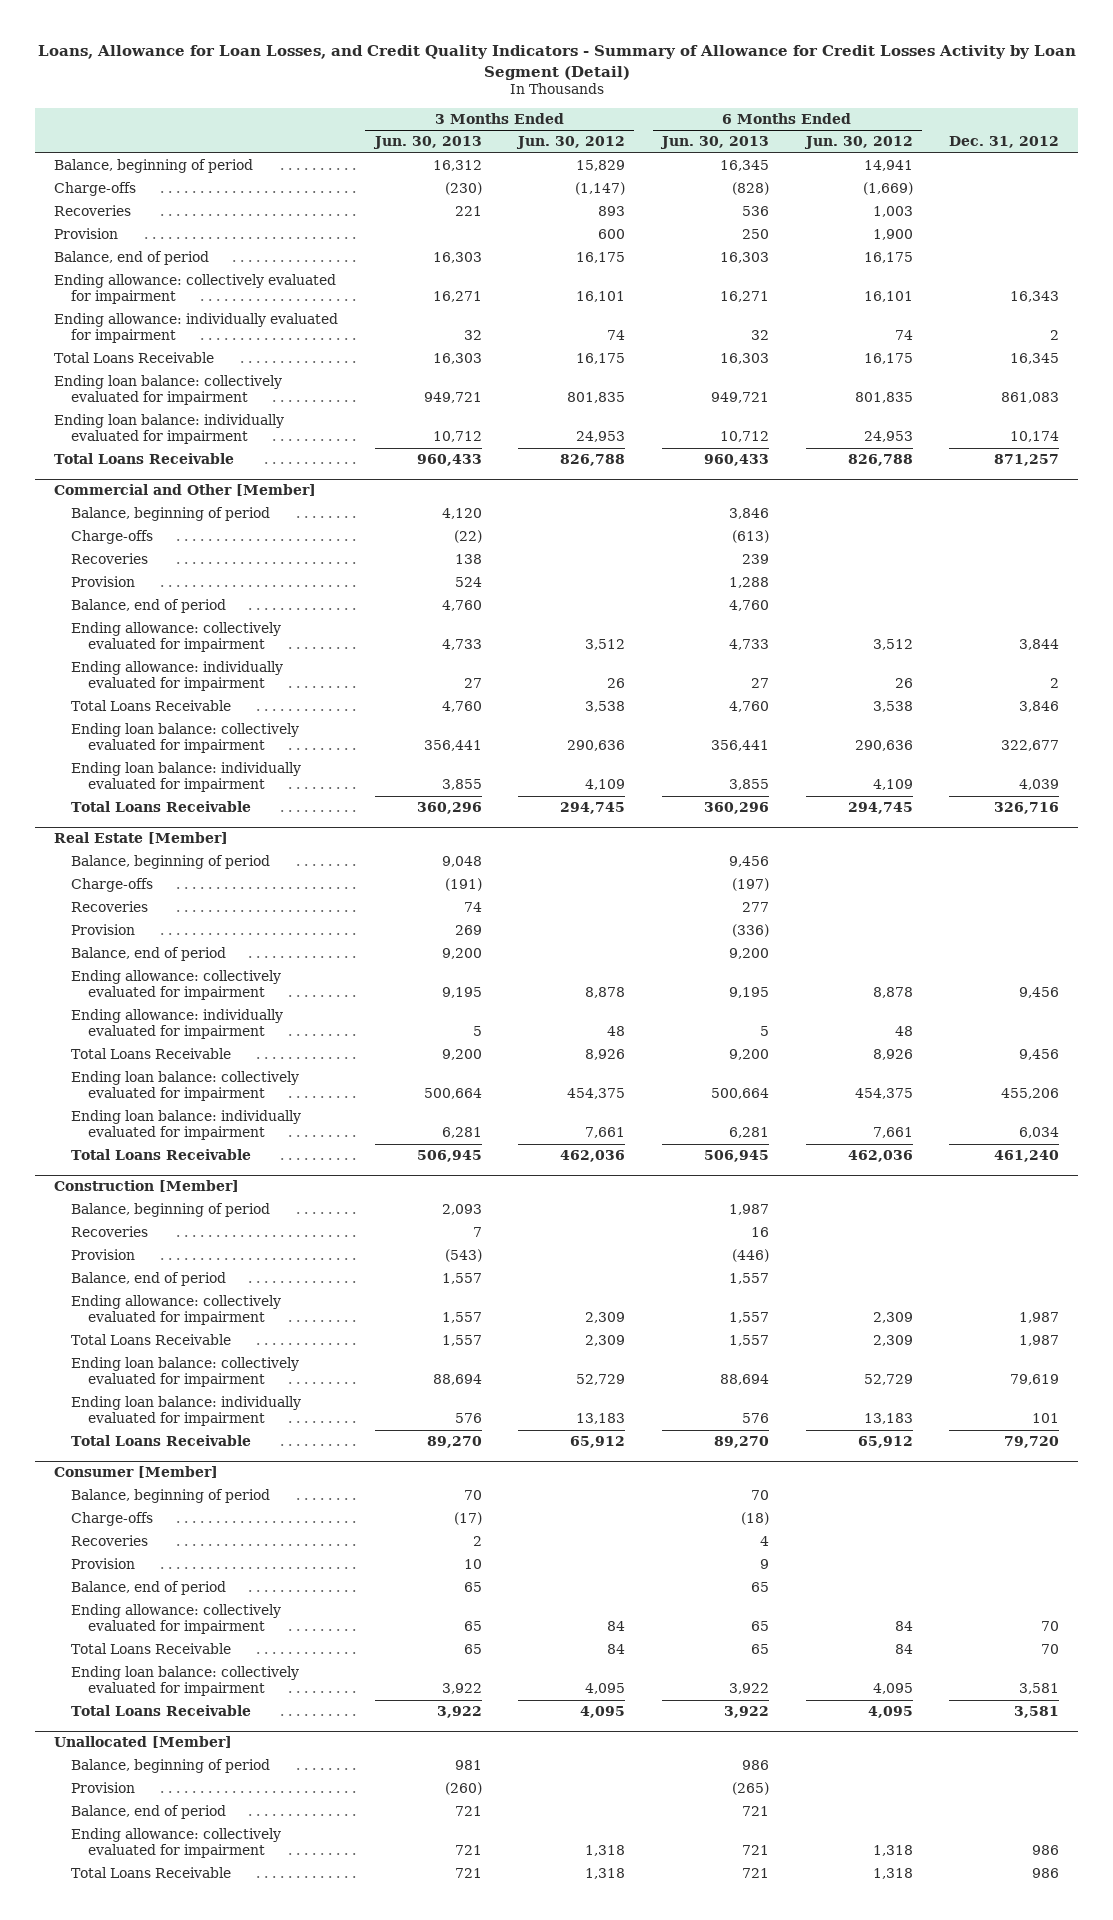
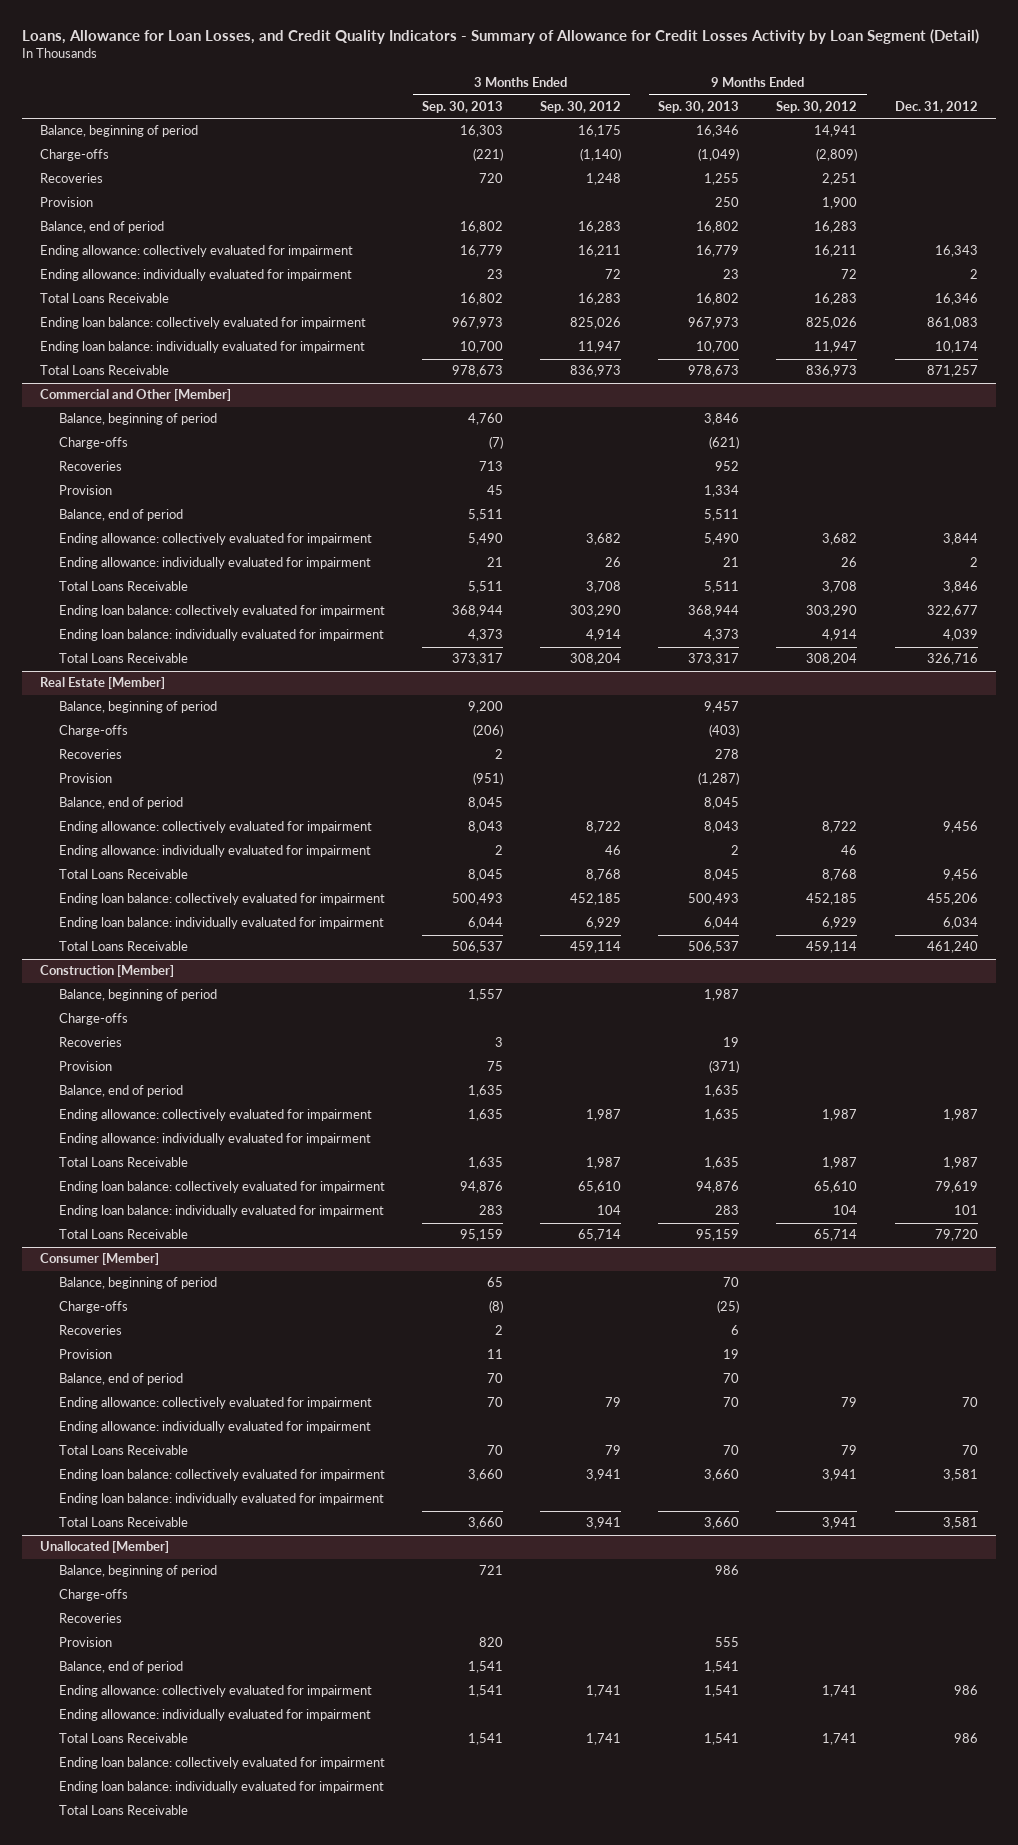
- | 3 Months Ended Jun. 30, 2013 | 3 Months Ended Jun. 30, 2012 | 6 Months Ended Jun. 30, 2013 | 6 Months Ended Jun. 30, 2012 | Dec. 31, 2012
+ | 3 Months Ended Sep. 30, 2013 | 3 Months Ended Sep. 30, 2012 | 9 Months Ended Sep. 30, 2013 | 9 Months Ended Sep. 30, 2012 | Dec. 31, 2012
- Total Loans Receivable | 16,303 | 16,175 | 16,303 | 16,175 | 16,345
+ Total Loans Receivable | 16,802 | 16,283 | 16,802 | 16,283 | 16,346
@ Construction [Member]
+ Charge-offs
+ Ending allowance: individually evaluated for impairment
@ Consumer [Member]
+ Ending allowance: individually evaluated for impairment
+ Ending loan balance: individually evaluated for impairment
@ Unallocated [Member]
+ Charge-offs
+ Recoveries
+ Ending allowance: individually evaluated for impairment
+ Ending loan balance: collectively evaluated for impairment
+ Ending loan balance: individually evaluated for impairment
+ Total Loans Receivable

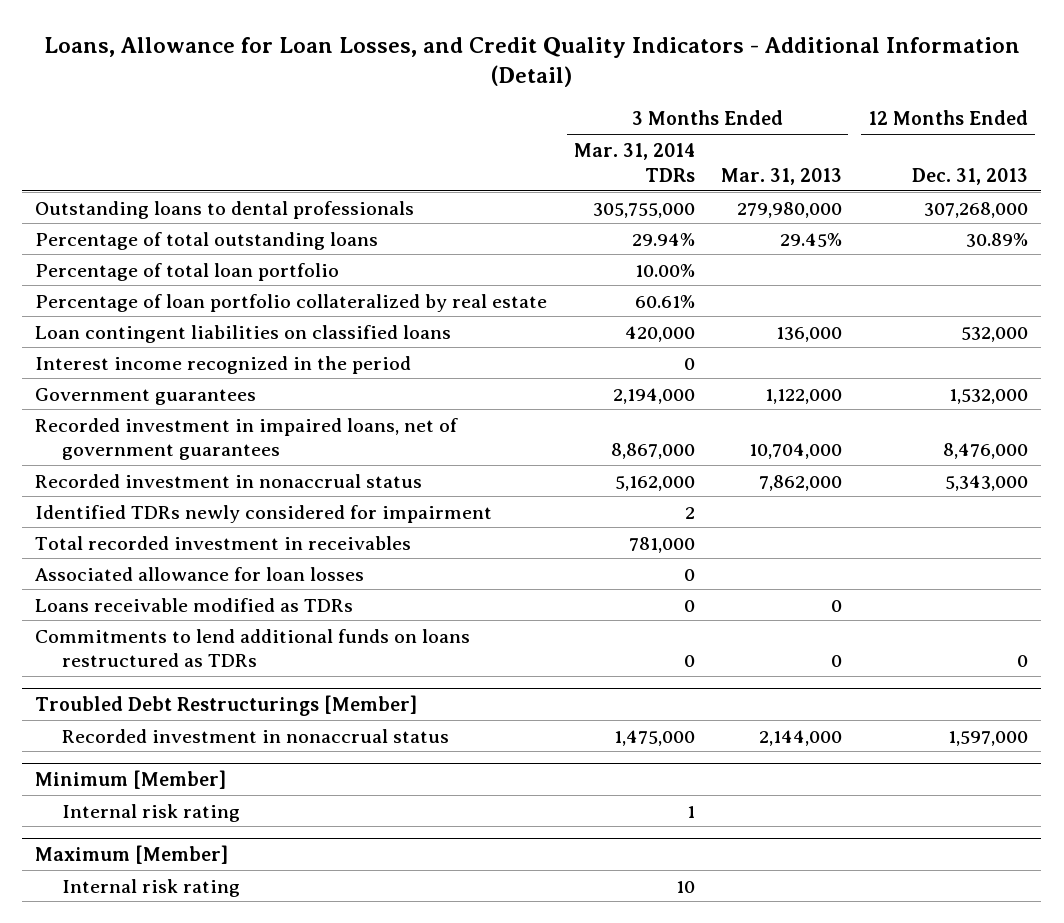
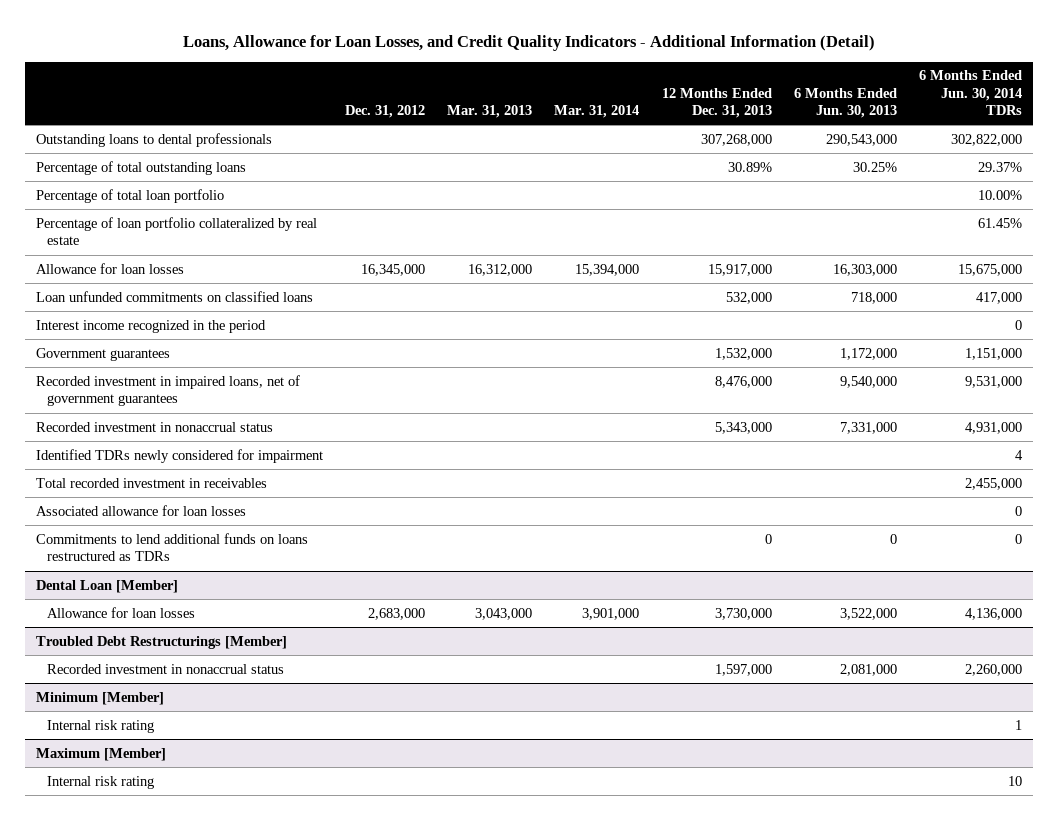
- | 3 Months Ended Mar. 31, 2014 TDRs | 3 Months Ended Mar. 31, 2013 | 12 Months Ended Dec. 31, 2013
+ | Dec. 31, 2012 | Mar. 31, 2013 | Mar. 31, 2014 | 12 Months Ended Dec. 31, 2013 | 6 Months Ended Jun. 30, 2013 | 6 Months Ended Jun. 30, 2014 TDRs
- Loan contingent liabilities on classified loans | 420,000 | 136,000 | 532,000
+ Allowance for loan losses | 16,345,000 | 16,312,000 | 15,394,000 | 15,917,000 | 16,303,000 | 15,675,000
+ Loan unfunded commitments on classified loans | | | | 532,000 | 718,000 | 417,000
- Loans receivable modified as TDRs | 0 | 0 |
+ Dental Loan [Member]
+ Allowance for loan losses | 2,683,000 | 3,043,000 | 3,901,000 | 3,730,000 | 3,522,000 | 4,136,000

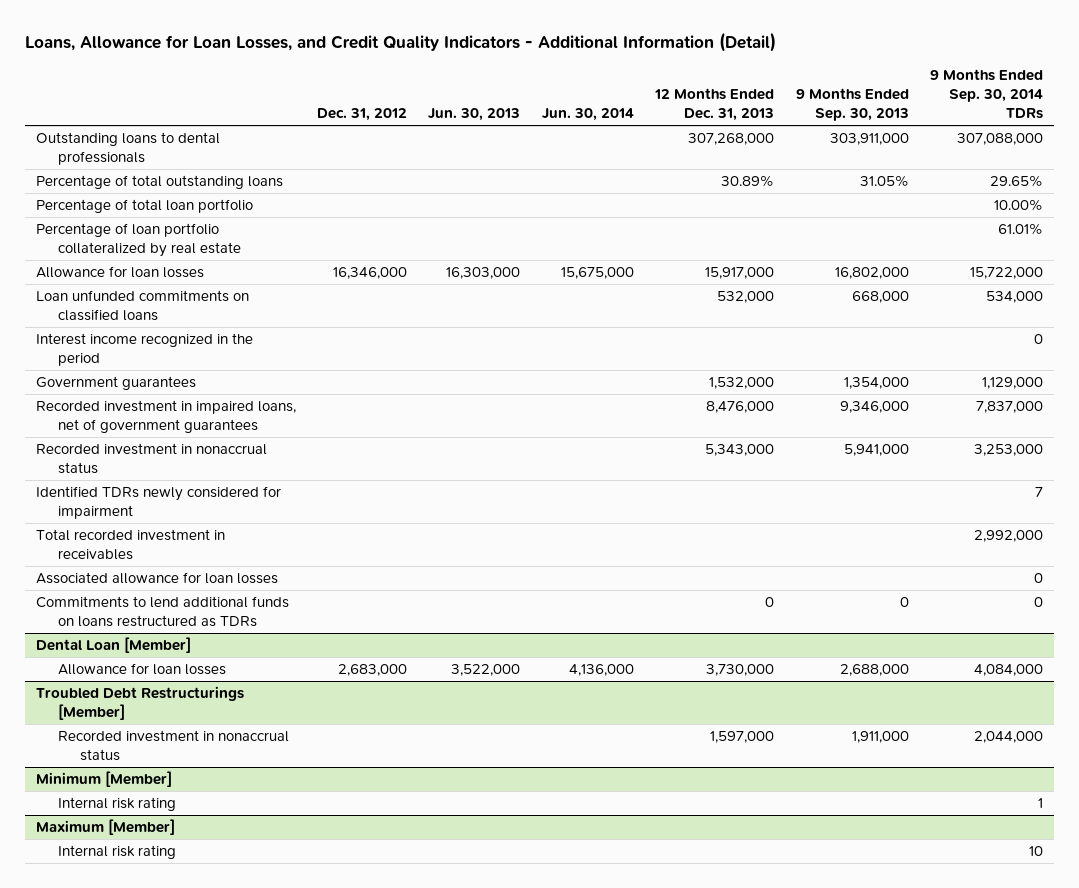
- | Dec. 31, 2012 | Mar. 31, 2013 | Mar. 31, 2014 | 12 Months Ended Dec. 31, 2013 | 6 Months Ended Jun. 30, 2013 | 6 Months Ended Jun. 30, 2014 TDRs
+ | Dec. 31, 2012 | Jun. 30, 2013 | Jun. 30, 2014 | 12 Months Ended Dec. 31, 2013 | 9 Months Ended Sep. 30, 2013 | 9 Months Ended Sep. 30, 2014 TDRs
- Allowance for loan losses | 16,345,000 | 16,312,000 | 15,394,000 | 15,917,000 | 16,303,000 | 15,675,000
+ Allowance for loan losses | 16,346,000 | 16,303,000 | 15,675,000 | 15,917,000 | 16,802,000 | 15,722,000

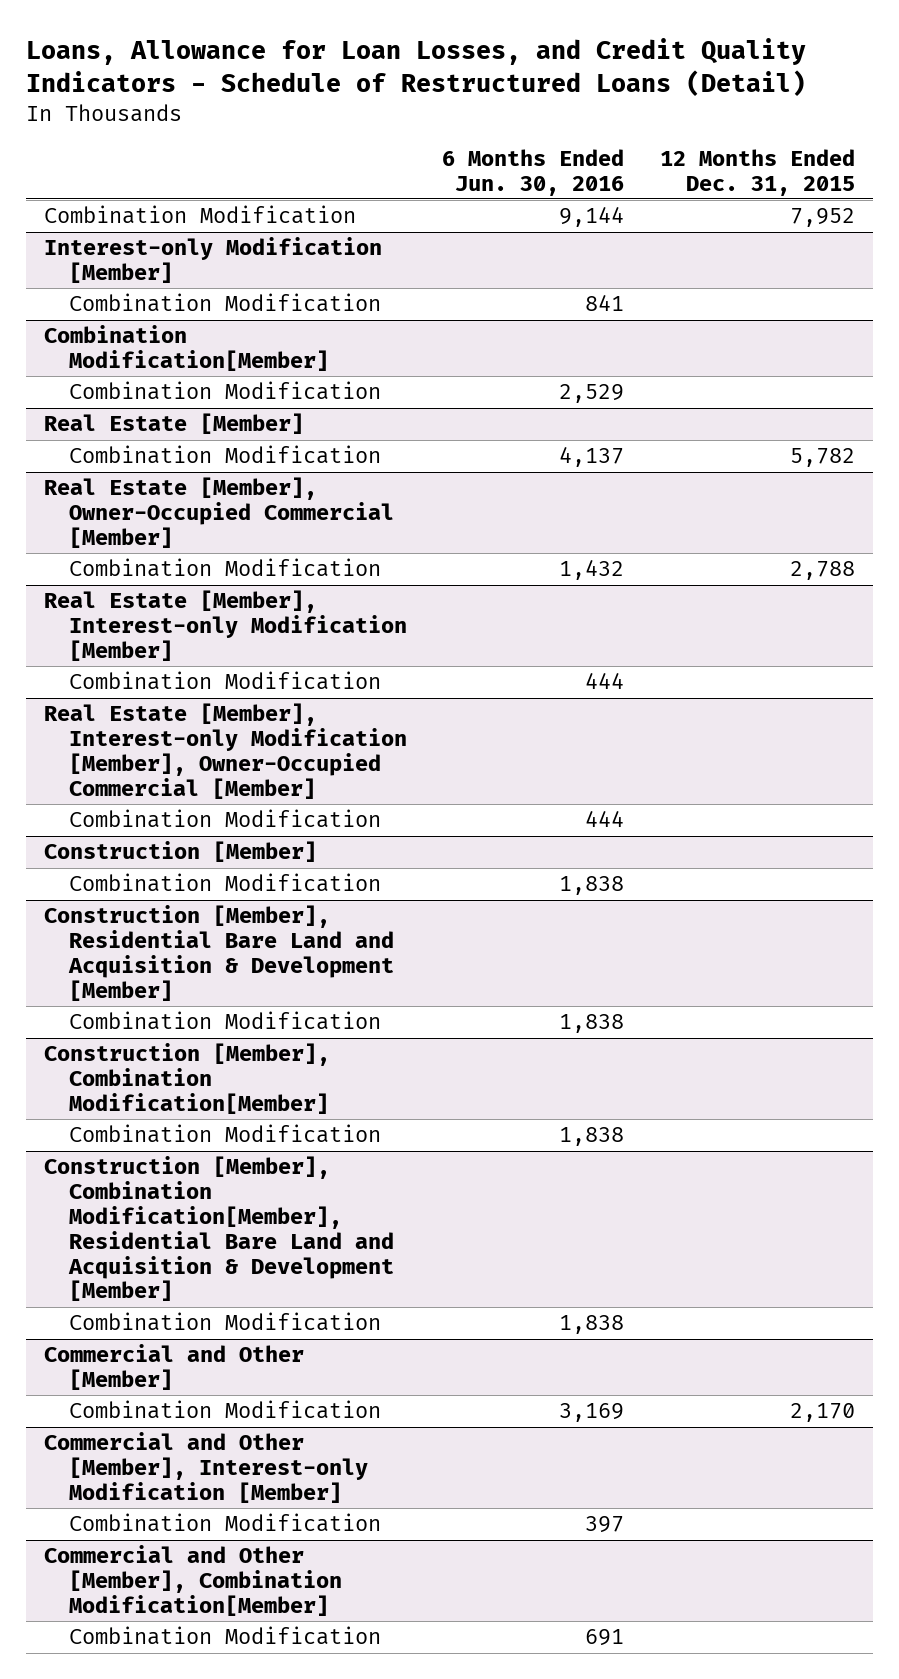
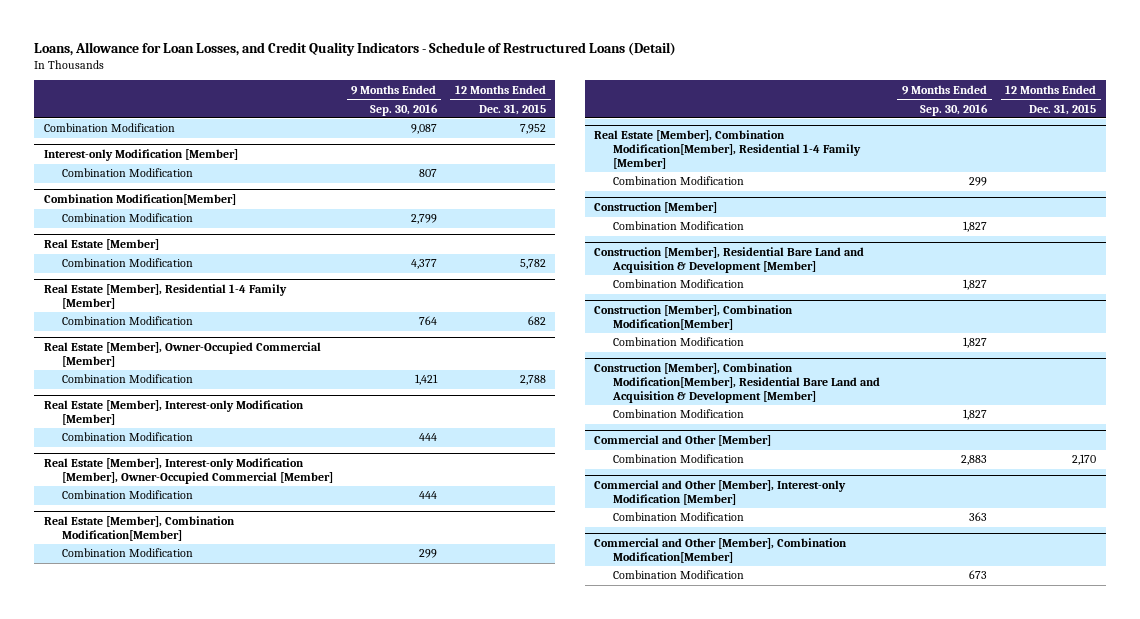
- | 6 Months Ended Jun. 30, 2016 | 12 Months Ended Dec. 31, 2015
+ | 9 Months Ended Sep. 30, 2016 | 12 Months Ended Dec. 31, 2015
+ Real Estate [Member], Residential 1-4 Family [Member]
+ Combination Modification | 764 | 682
+ Real Estate [Member], Combination Modification[Member]
+ Combination Modification | 299 |
+ Real Estate [Member], Combination Modification[Member], Residential 1-4 Family [Member]
+ Combination Modification | 299 |

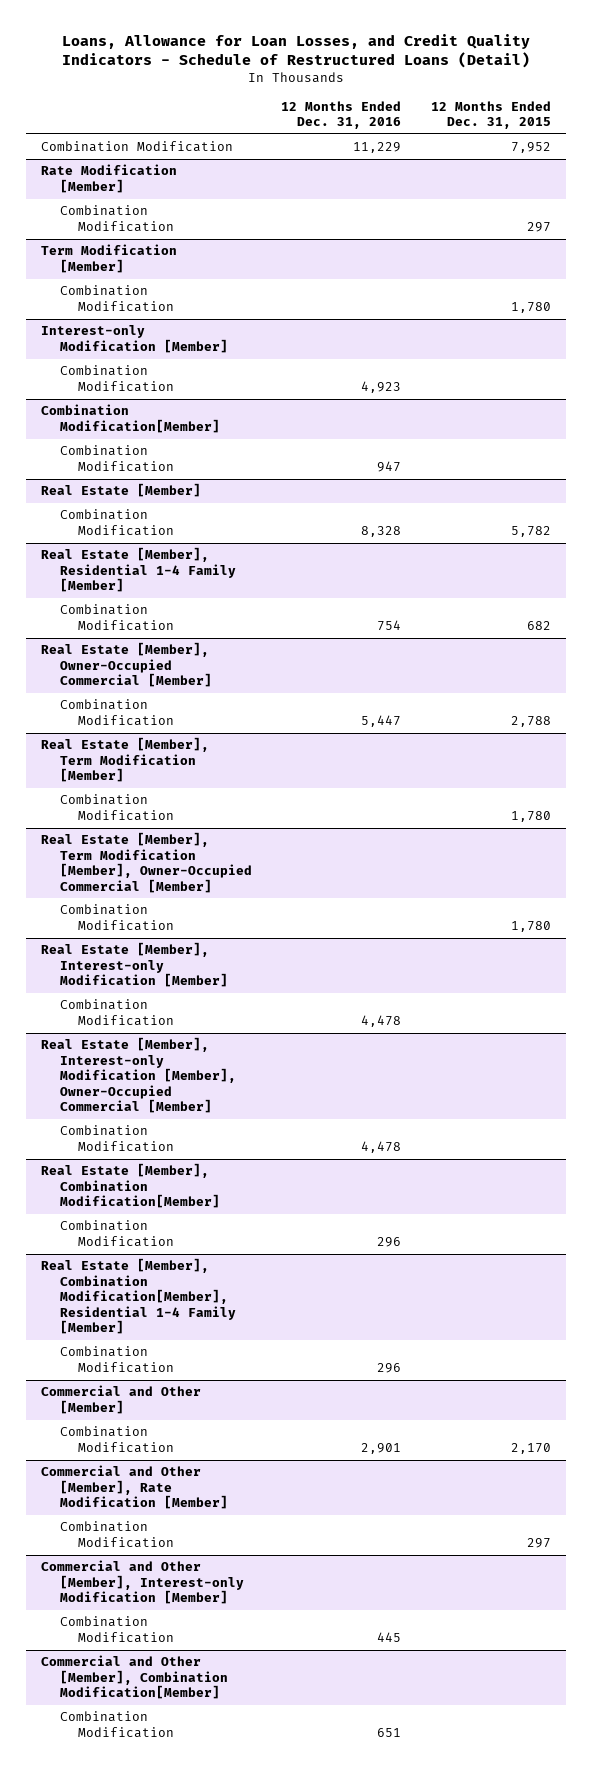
- | 9 Months Ended Sep. 30, 2016 | 12 Months Ended Dec. 31, 2015
+ | 12 Months Ended Dec. 31, 2016 | 12 Months Ended Dec. 31, 2015
+ Rate Modification [Member]
+ Combination Modification | | 297
+ Term Modification [Member]
+ Combination Modification | | 1,780
+ Real Estate [Member], Term Modification [Member]
+ Combination Modification | | 1,780
+ Real Estate [Member], Term Modification [Member], Owner-Occupied Commercial [Member]
+ Combination Modification | | 1,780
- Construction [Member]
- Combination Modification | 1,827 |
- Construction [Member], Residential Bare Land and Acquisition & Development [Member]
- Combination Modification | 1,827 |
- Construction [Member], Combination Modification[Member]
- Combination Modification | 1,827 |
- Construction [Member], Combination Modification[Member], Residential Bare Land and Acquisition & Development [Member]
- Combination Modification | 1,827 |
+ Commercial and Other [Member], Rate Modification [Member]
+ Combination Modification | | 297

